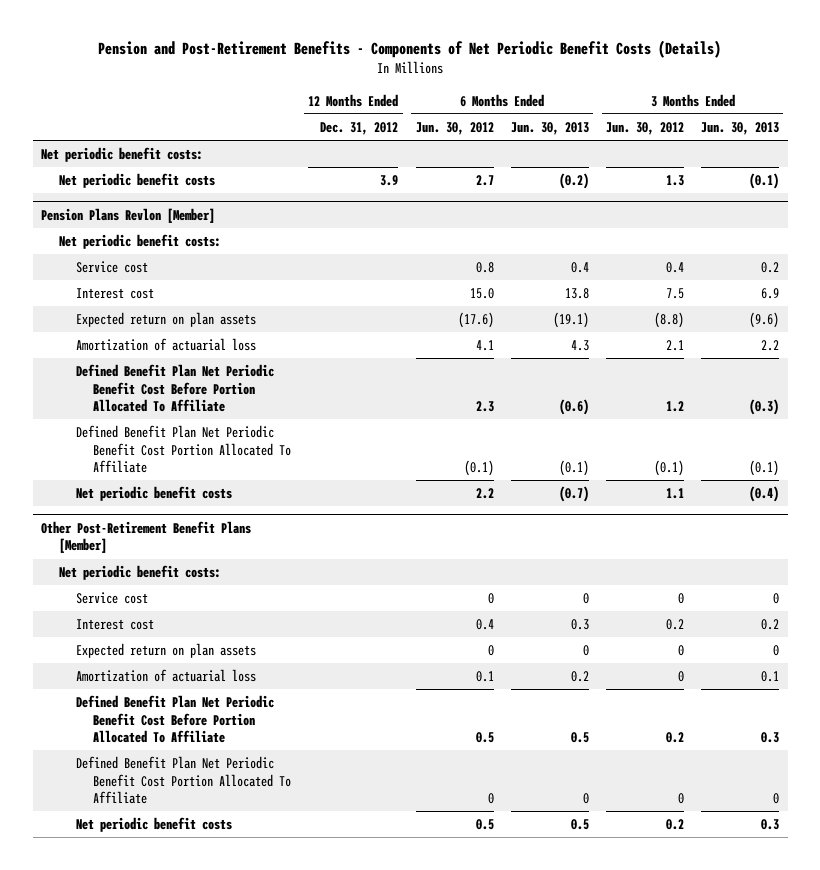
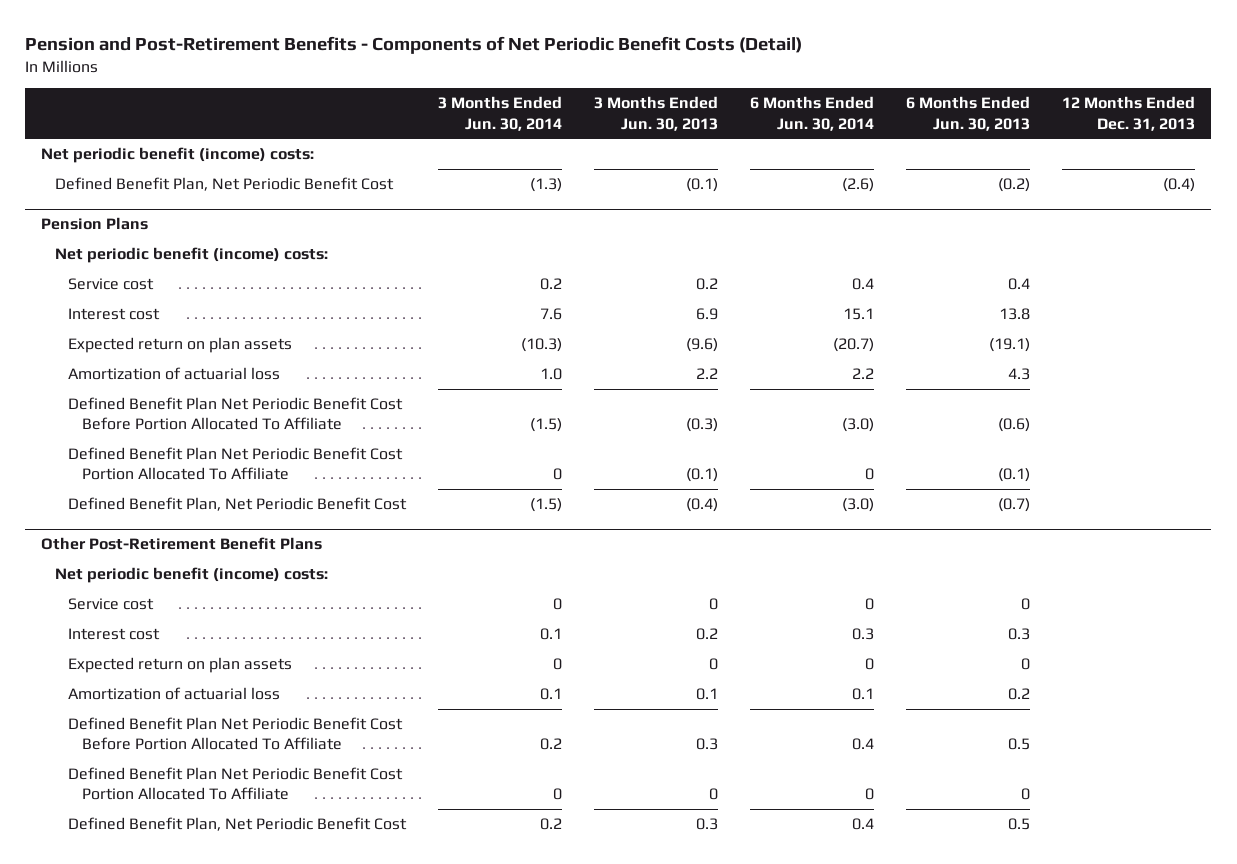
- Pension and Post-Retirement Benefits - Components of Net Periodic Benefit Costs (Details)
+ Pension and Post-Retirement Benefits - Components of Net Periodic Benefit Costs (Detail)
- | 12 Months Ended Dec. 31, 2012 | 6 Months Ended Jun. 30, 2012 | 6 Months Ended Jun. 30, 2013 | 3 Months Ended Jun. 30, 2012 | 3 Months Ended Jun. 30, 2013
+ | 3 Months Ended Jun. 30, 2014 | 3 Months Ended Jun. 30, 2013 | 6 Months Ended Jun. 30, 2014 | 6 Months Ended Jun. 30, 2013 | 12 Months Ended Dec. 31, 2013
- Net periodic benefit costs:
- Net periodic benefit costs | 3.9 | 2.7 | (0.2) | 1.3 | (0.1)
- Pension Plans Revlon [Member]
- Net periodic benefit costs:
+ Net periodic benefit (income) costs:
+ Defined Benefit Plan, Net Periodic Benefit Cost | (1.3) | (0.1) | (2.6) | (0.2) | (0.4)
+ Pension Plans
+ Net periodic benefit (income) costs:
- Net periodic benefit costs | | 2.2 | (0.7) | 1.1 | (0.4)
- Other Post-Retirement Benefit Plans [Member]
- Net periodic benefit costs:
+ Defined Benefit Plan, Net Periodic Benefit Cost | (1.5) | (0.4) | (3.0) | (0.7) |
+ Other Post-Retirement Benefit Plans
+ Net periodic benefit (income) costs:
- Net periodic benefit costs | | 0.5 | 0.5 | 0.2 | 0.3
+ Defined Benefit Plan, Net Periodic Benefit Cost | 0.2 | 0.3 | 0.4 | 0.5 |

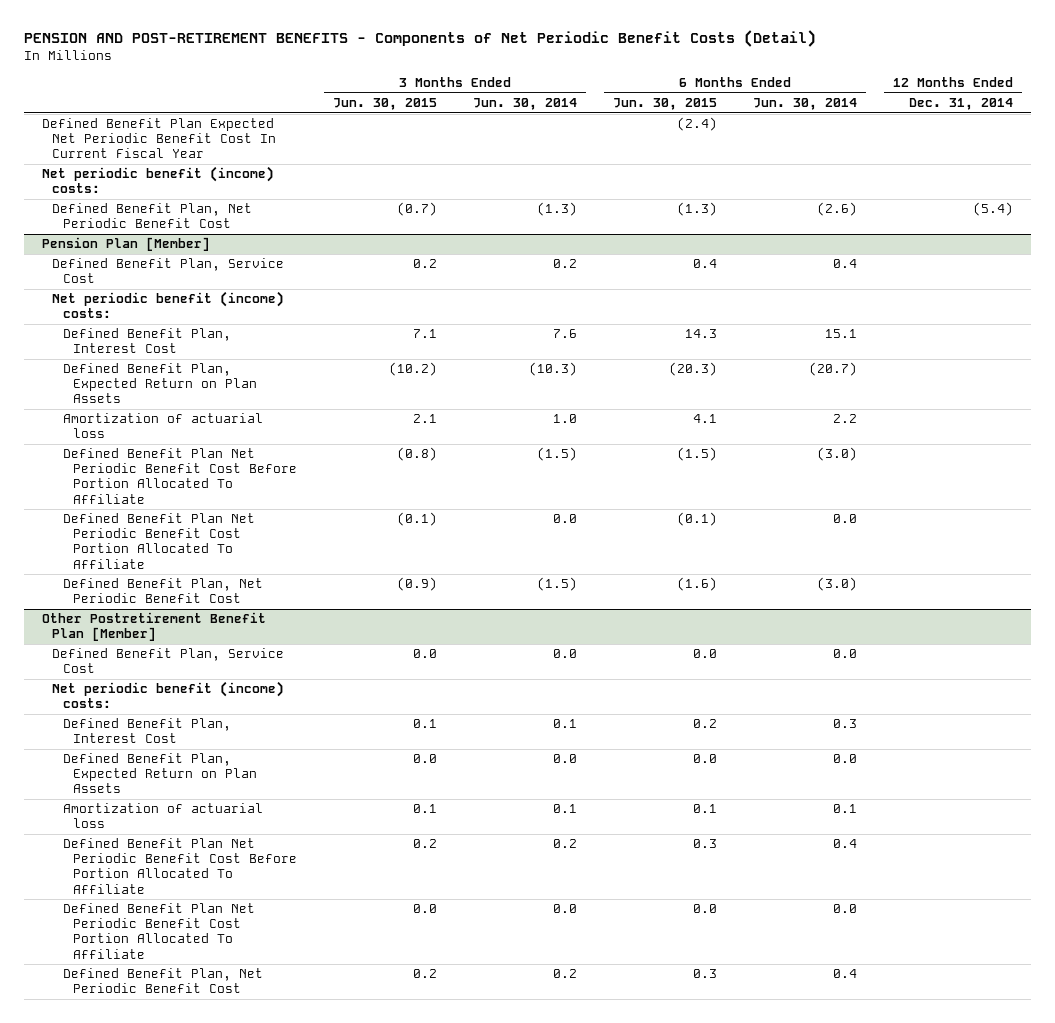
- Pension and Post-Retirement Benefits - Components of Net Periodic Benefit Costs (Detail)
+ PENSION AND POST-RETIREMENT BENEFITS - Components of Net Periodic Benefit Costs (Detail)
- | 3 Months Ended Jun. 30, 2014 | 3 Months Ended Jun. 30, 2013 | 6 Months Ended Jun. 30, 2014 | 6 Months Ended Jun. 30, 2013 | 12 Months Ended Dec. 31, 2013
+ | 3 Months Ended Jun. 30, 2015 | 3 Months Ended Jun. 30, 2014 | 6 Months Ended Jun. 30, 2015 | 6 Months Ended Jun. 30, 2014 | 12 Months Ended Dec. 31, 2014
+ Defined Benefit Plan Expected Net Periodic Benefit Cost In Current Fiscal Year | | | (2.4) | |
- Pension Plans
+ Pension Plan [Member]
+ Defined Benefit Plan, Service Cost | 0.2 | 0.2 | 0.4 | 0.4 |
- Service cost | 0.2 | 0.2 | 0.4 | 0.4 |
- Interest cost | 7.6 | 6.9 | 15.1 | 13.8 |
- Expected return on plan assets | (10.3) | (9.6) | (20.7) | (19.1) |
+ Defined Benefit Plan, Interest Cost | 7.1 | 7.6 | 14.3 | 15.1 |
+ Defined Benefit Plan, Expected Return on Plan Assets | (10.2) | (10.3) | (20.3) | (20.7) |
- Defined Benefit Plan Net Periodic Benefit Cost Portion Allocated To Affiliate | 0 | (0.1) | 0 | (0.1) |
+ Defined Benefit Plan Net Periodic Benefit Cost Portion Allocated To Affiliate | (0.1) | 0.0 | (0.1) | 0.0 |
- Other Post-Retirement Benefit Plans
+ Other Postretirement Benefit Plan [Member]
+ Defined Benefit Plan, Service Cost | 0.0 | 0.0 | 0.0 | 0.0 |
- Service cost | 0 | 0 | 0 | 0 |
- Interest cost | 0.1 | 0.2 | 0.3 | 0.3 |
- Expected return on plan assets | 0 | 0 | 0 | 0 |
+ Defined Benefit Plan, Interest Cost | 0.1 | 0.1 | 0.2 | 0.3 |
+ Defined Benefit Plan, Expected Return on Plan Assets | 0.0 | 0.0 | 0.0 | 0.0 |
- Defined Benefit Plan Net Periodic Benefit Cost Portion Allocated To Affiliate | 0 | 0 | 0 | 0 |
+ Defined Benefit Plan Net Periodic Benefit Cost Portion Allocated To Affiliate | 0.0 | 0.0 | 0.0 | 0.0 |

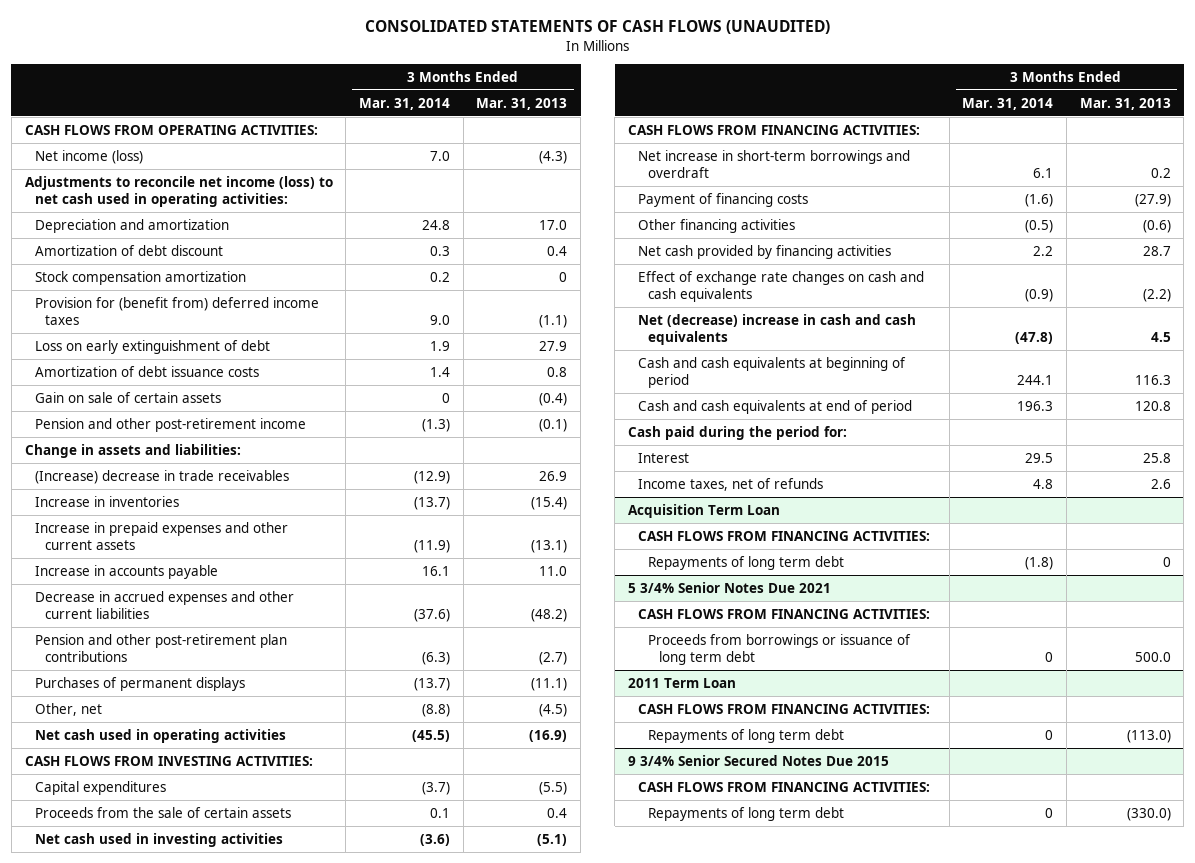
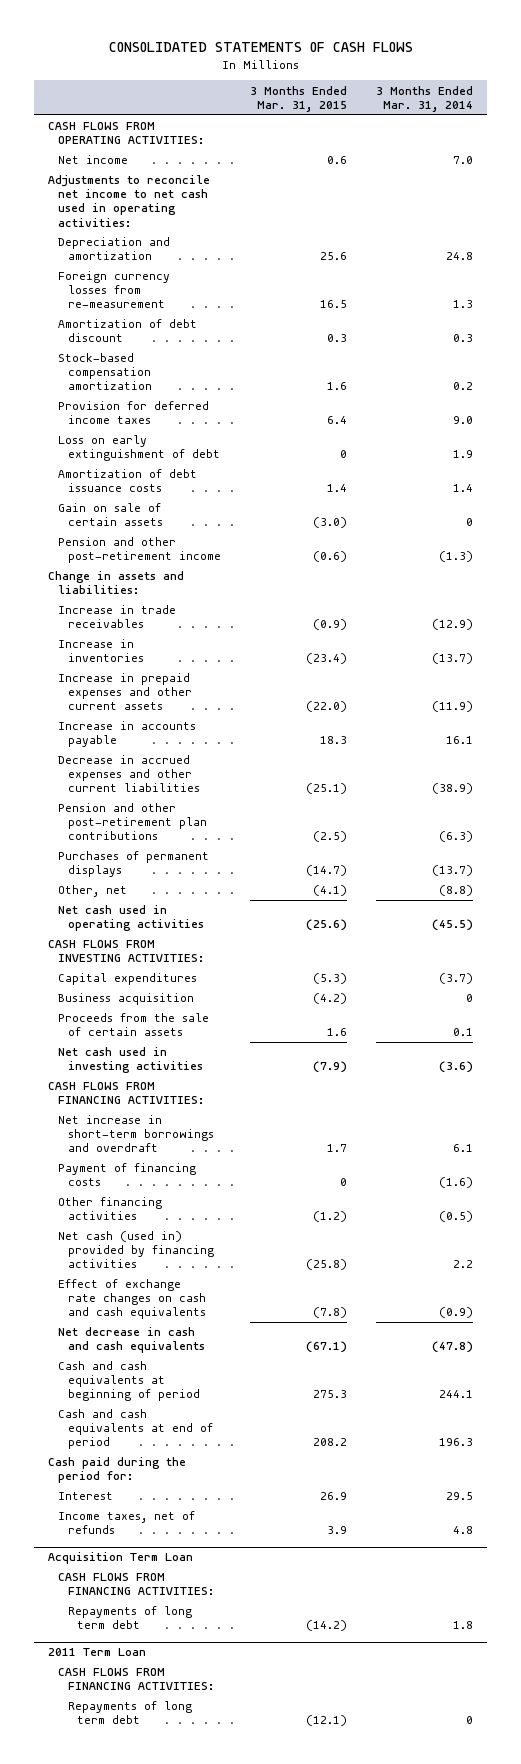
- CONSOLIDATED STATEMENTS OF CASH FLOWS (UNAUDITED)
+ CONSOLIDATED STATEMENTS OF CASH FLOWS
- | 3 Months Ended Mar. 31, 2014 | 3 Months Ended Mar. 31, 2013
+ | 3 Months Ended Mar. 31, 2015 | 3 Months Ended Mar. 31, 2014
- Net income (loss) | 7.0 | (4.3)
- Adjustments to reconcile net income (loss) to net cash used in operating activities:
+ Net income | 0.6 | 7.0
+ Adjustments to reconcile net income to net cash used in operating activities:
+ Foreign currency losses from re-measurement | 16.5 | 1.3
- Stock compensation amortization | 0.2 | 0
- Provision for (benefit from) deferred income taxes | 9.0 | (1.1)
+ Stock-based compensation amortization | 1.6 | 0.2
+ Provision for deferred income taxes | 6.4 | 9.0
- (Increase) decrease in trade receivables | (12.9) | 26.9
+ Increase in trade receivables | (0.9) | (12.9)
- Decrease in accrued expenses and other current liabilities | (37.6) | (48.2)
+ Decrease in accrued expenses and other current liabilities | (25.1) | (38.9)
+ Business acquisition | (4.2) | 0
- Net cash provided by financing activities | 2.2 | 28.7
+ Net cash (used in) provided by financing activities | (25.8) | 2.2
- Net (decrease) increase in cash and cash equivalents | (47.8) | 4.5
+ Net decrease in cash and cash equivalents | (67.1) | (47.8)
@ Acquisition Term Loan
- Repayments of long term debt | (1.8) | 0
- 5 3/4% Senior Notes Due 2021
- CASH FLOWS FROM FINANCING ACTIVITIES:
- Proceeds from borrowings or issuance of long term debt | 0 | 500.0
@ Acquisition Term Loan
+ Repayments of long term debt | (14.2) | 1.8
- 9 3/4% Senior Secured Notes Due 2015
- CASH FLOWS FROM FINANCING ACTIVITIES:
- Repayments of long term debt | 0 | (330.0)

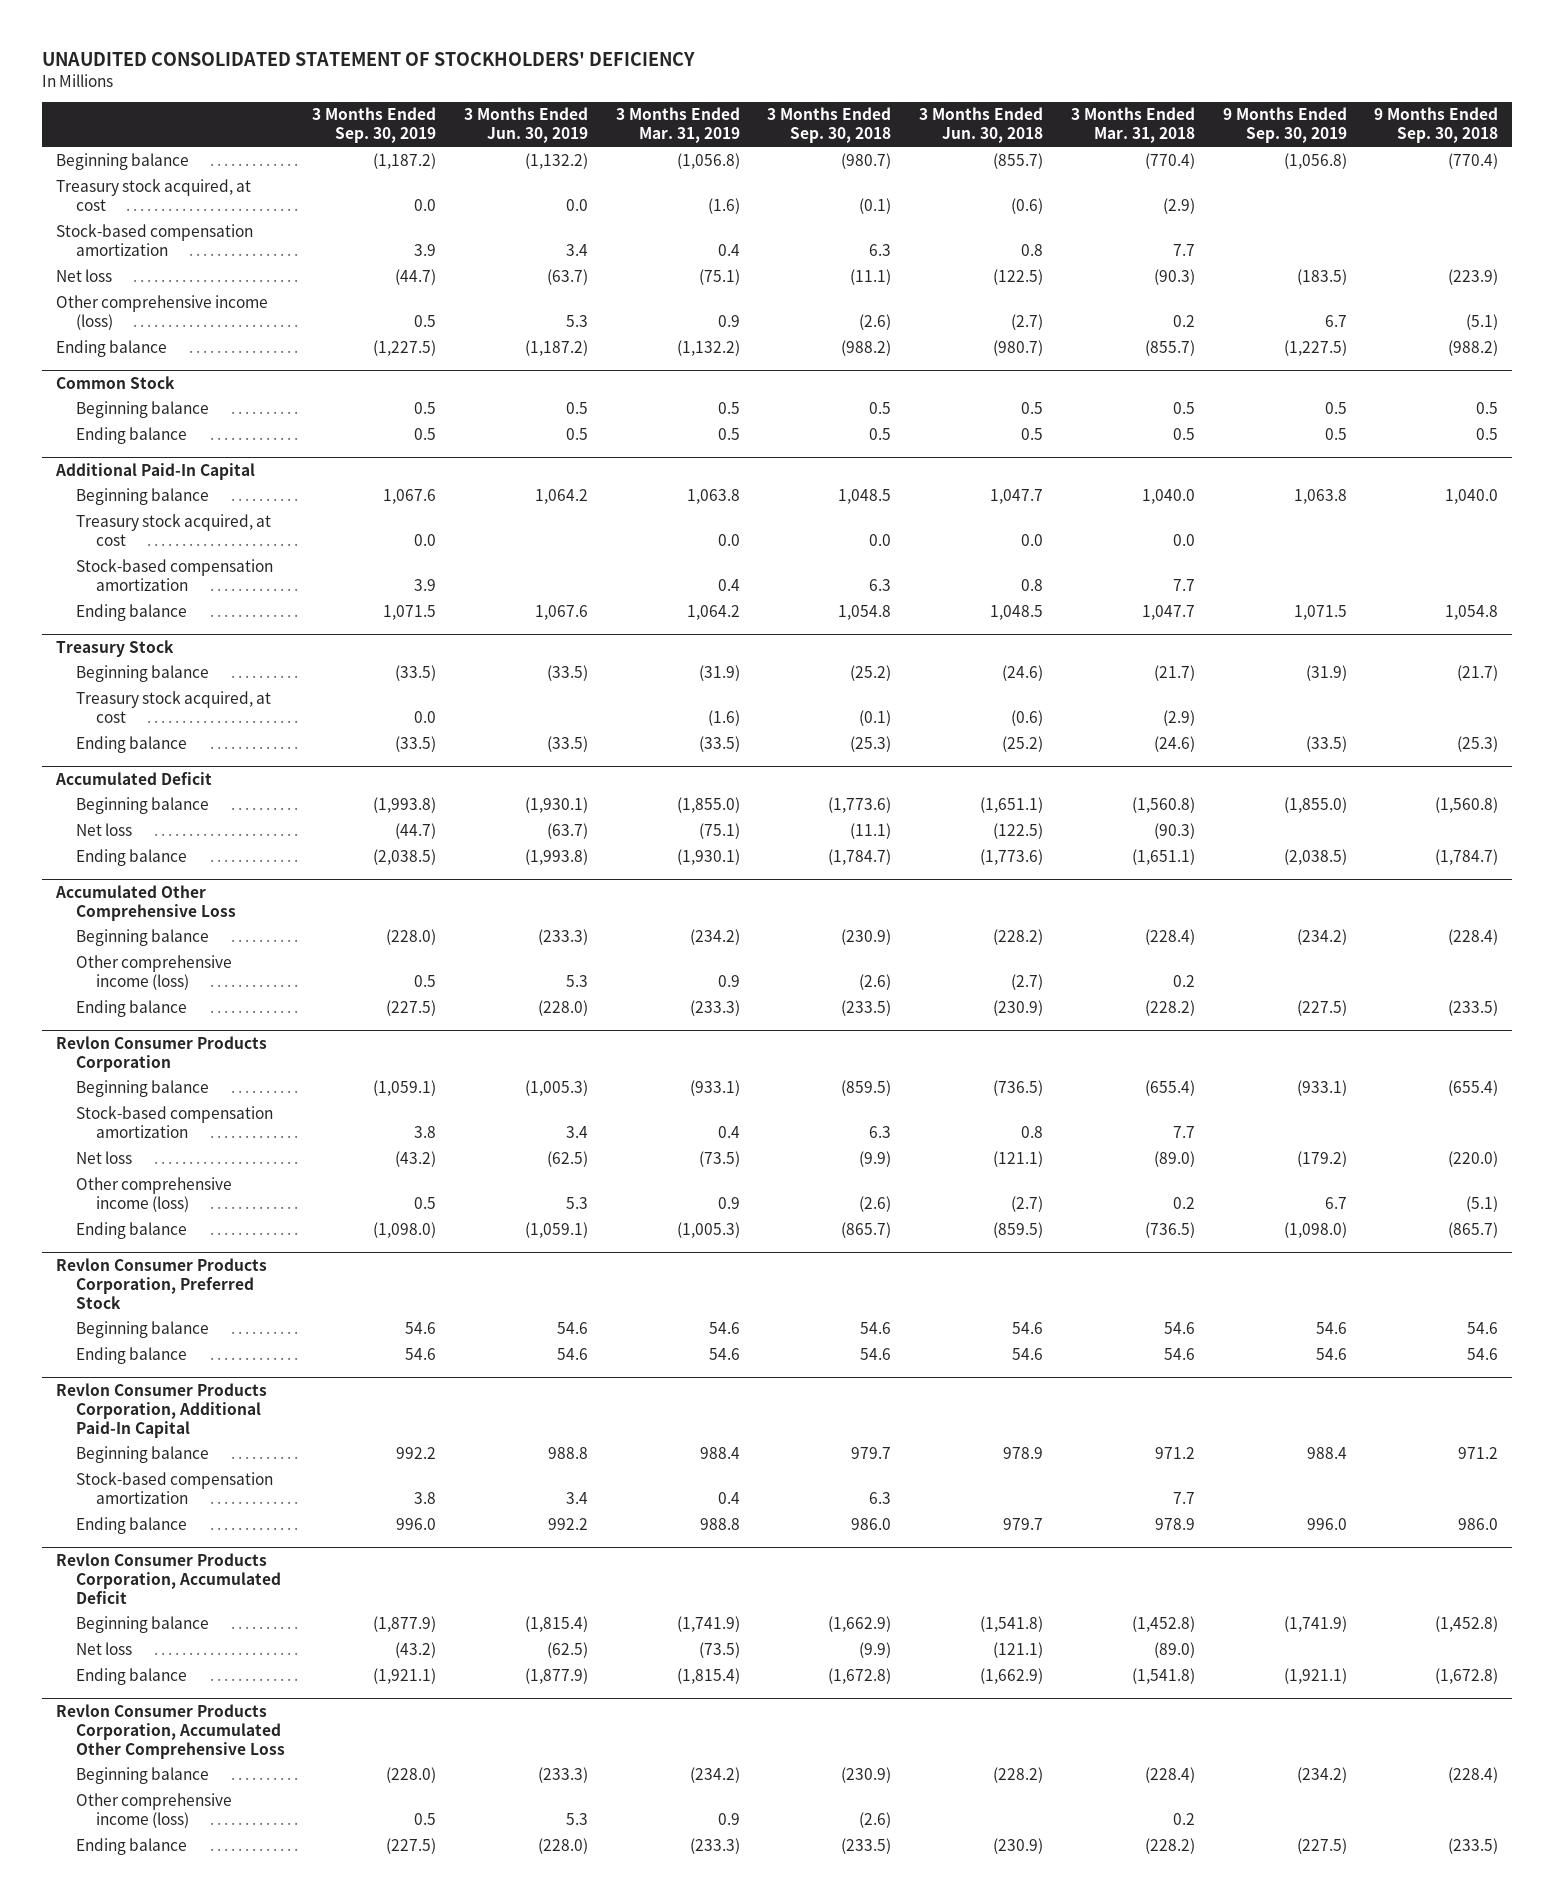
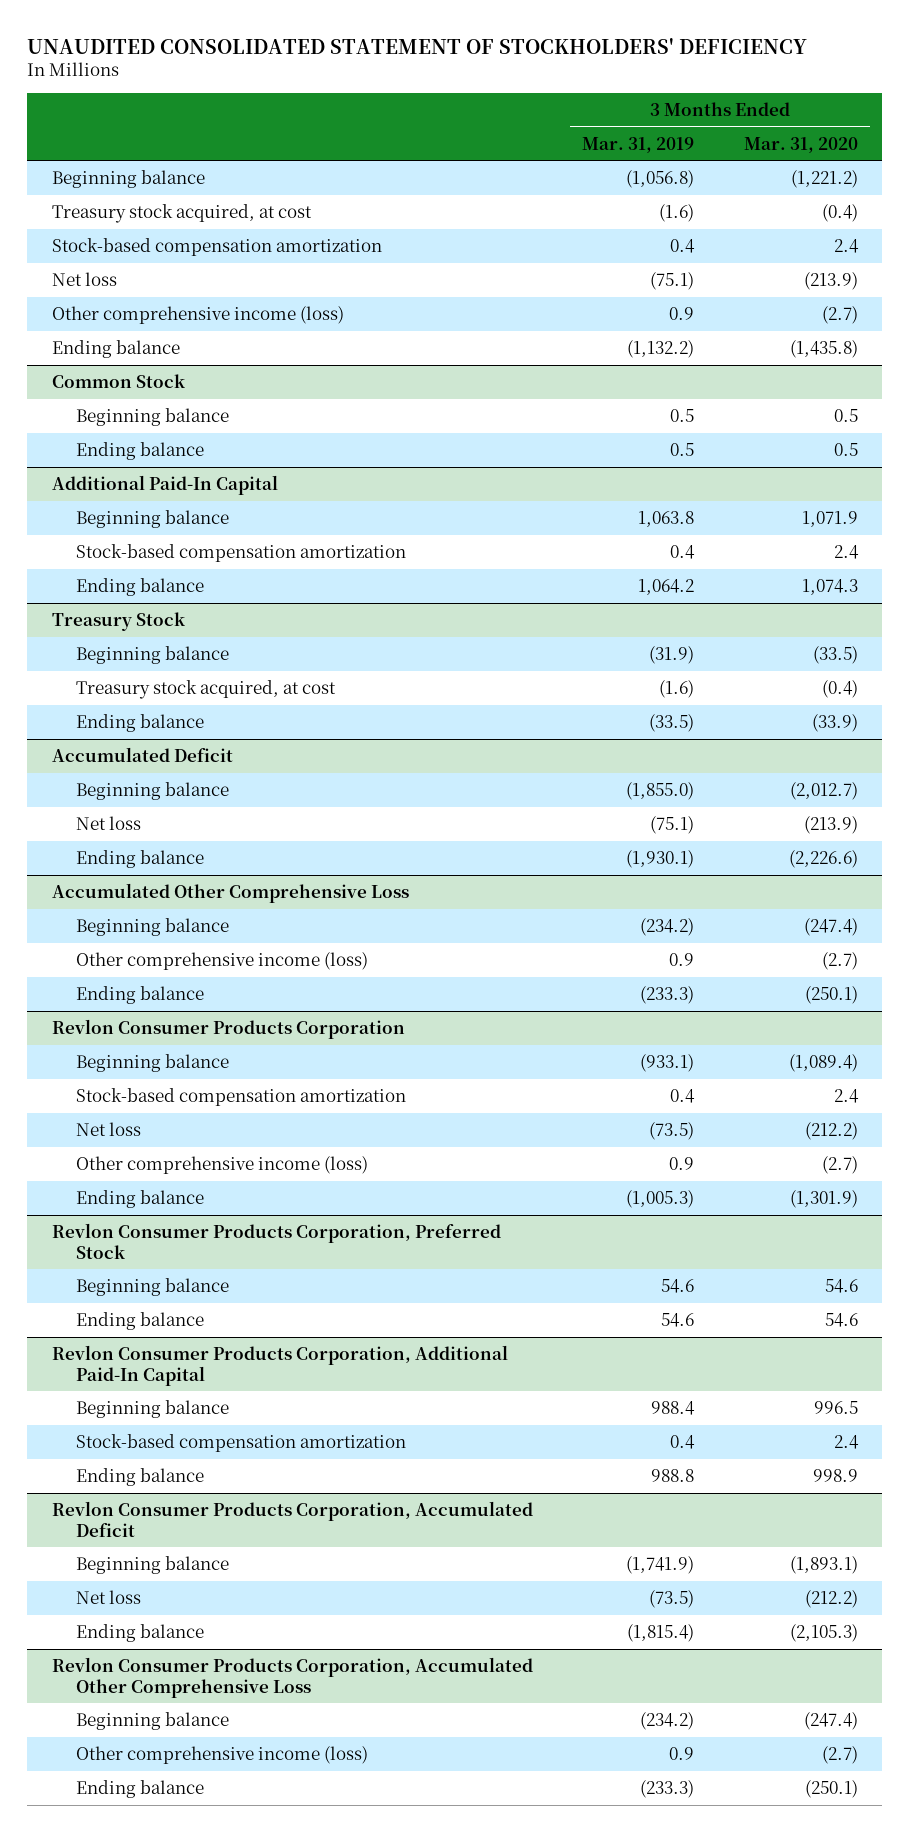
- | 3 Months Ended Sep. 30, 2019 | 3 Months Ended Jun. 30, 2019 | 3 Months Ended Mar. 31, 2019 | 3 Months Ended Sep. 30, 2018 | 3 Months Ended Jun. 30, 2018 | 3 Months Ended Mar. 31, 2018 | 9 Months Ended Sep. 30, 2019 | 9 Months Ended Sep. 30, 2018
+ | 3 Months Ended Mar. 31, 2019 | 3 Months Ended Mar. 31, 2020
@ Additional Paid-In Capital
- Treasury stock acquired, at cost | 0.0 | | 0.0 | 0.0 | 0.0 | 0.0 | |

